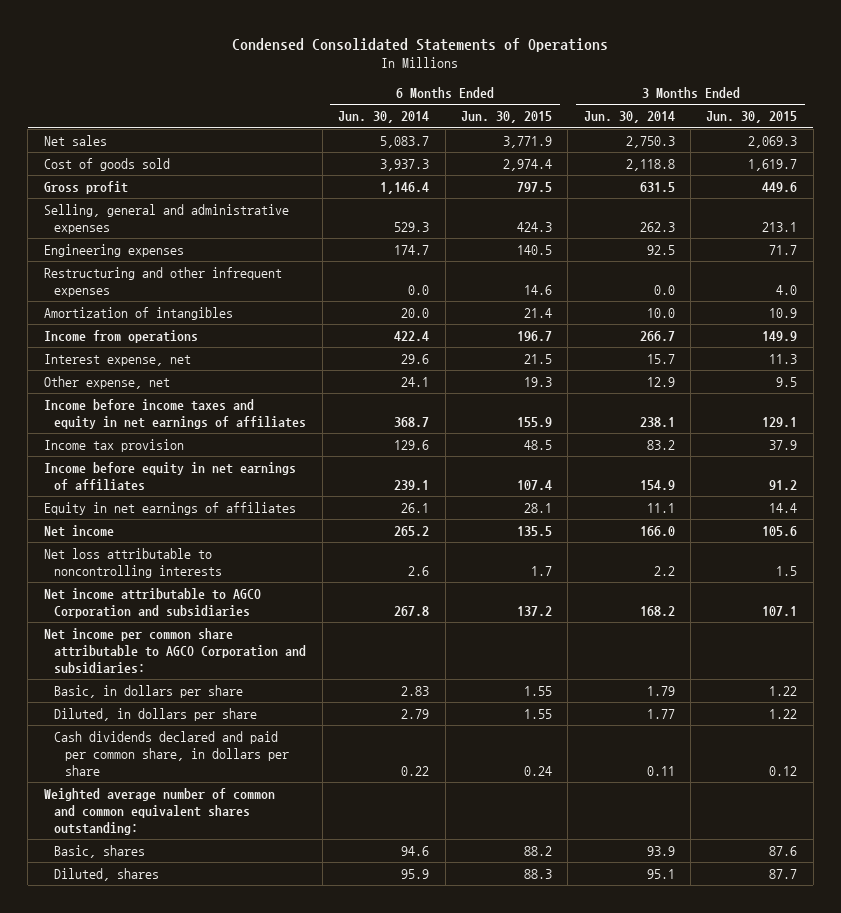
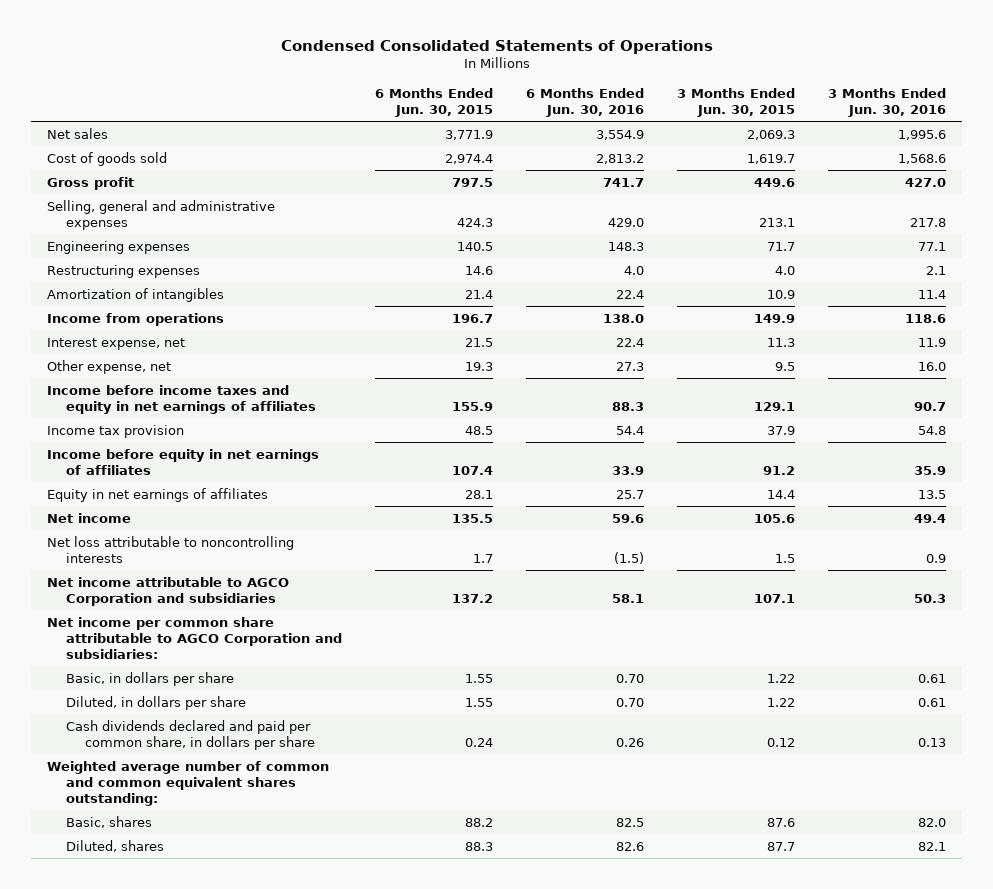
- | 6 Months Ended Jun. 30, 2014 | 6 Months Ended Jun. 30, 2015 | 3 Months Ended Jun. 30, 2014 | 3 Months Ended Jun. 30, 2015
+ | 6 Months Ended Jun. 30, 2015 | 6 Months Ended Jun. 30, 2016 | 3 Months Ended Jun. 30, 2015 | 3 Months Ended Jun. 30, 2016
- Restructuring and other infrequent expenses | 0.0 | 14.6 | 0.0 | 4.0
+ Restructuring expenses | 14.6 | 4.0 | 4.0 | 2.1

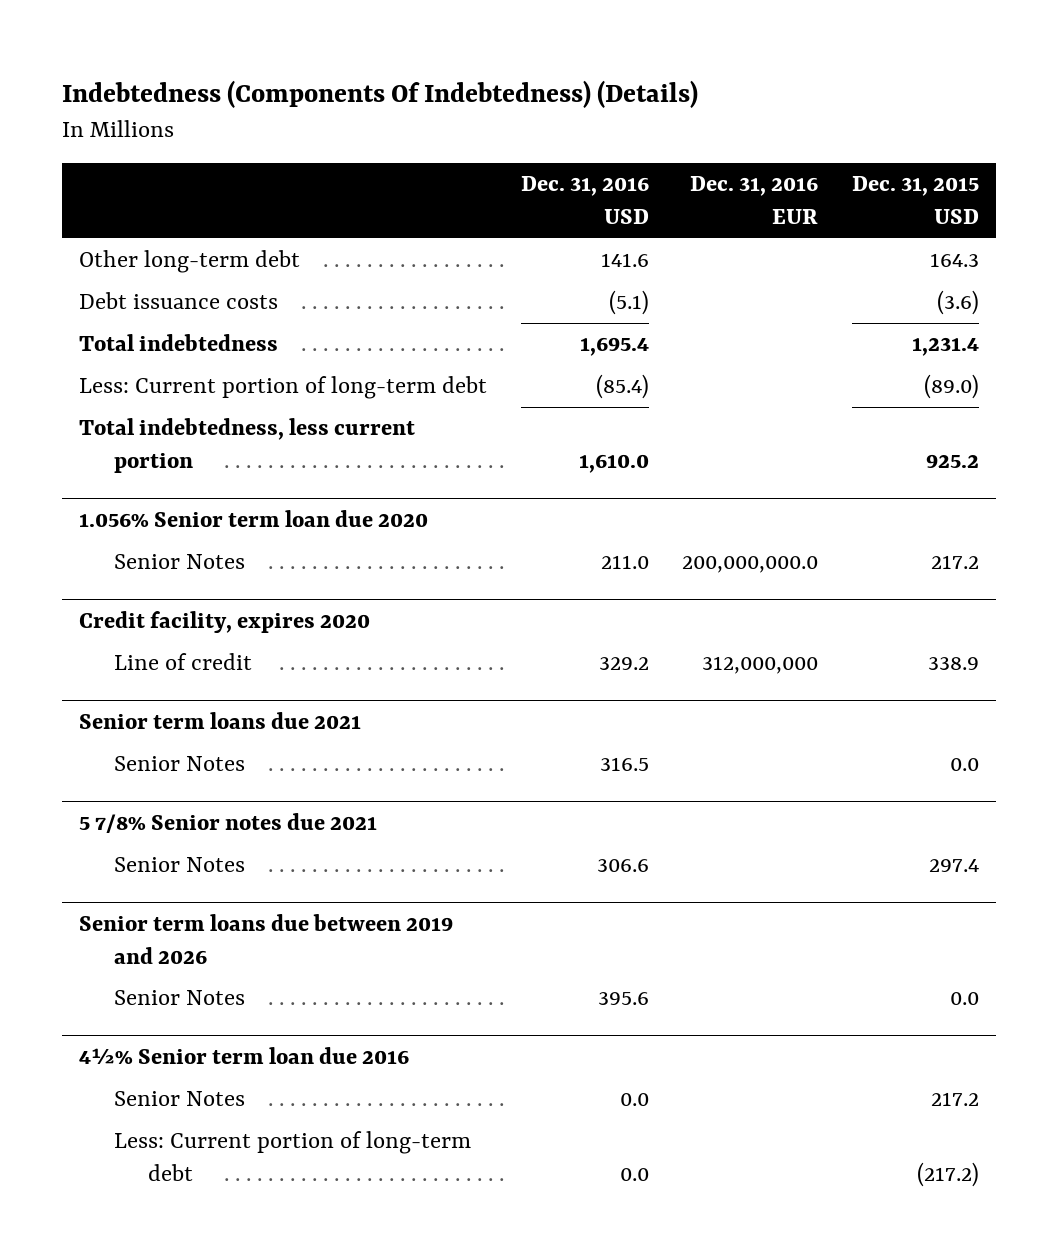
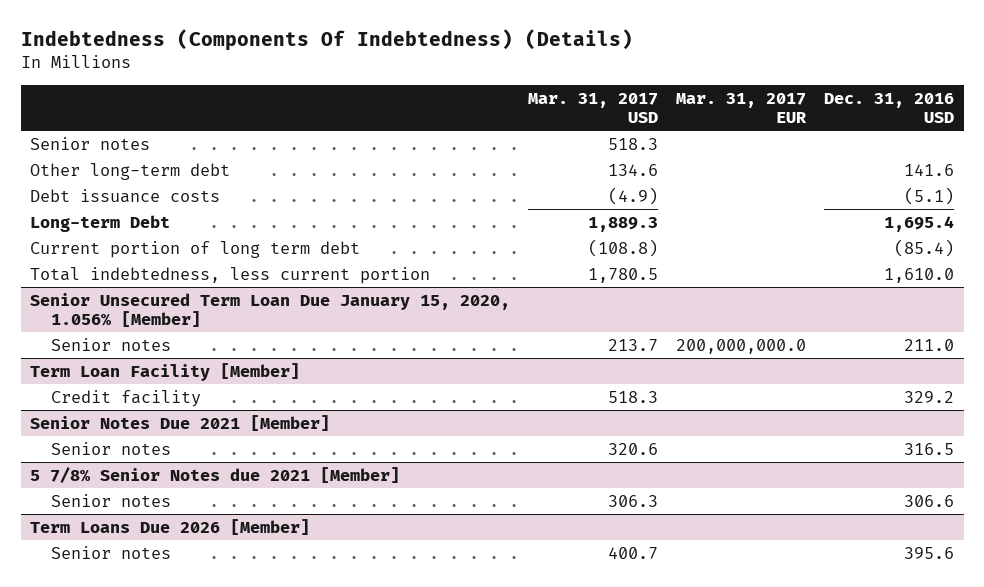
- | Dec. 31, 2016 USD | Dec. 31, 2016 EUR | Dec. 31, 2015 USD
+ | Mar. 31, 2017 USD | Mar. 31, 2017 EUR | Dec. 31, 2016 USD
+ Senior notes | 518.3 | |
- Total indebtedness | 1,695.4 | | 1,231.4
- Less: Current portion of long-term debt | (85.4) | | (89.0)
+ Long-term Debt | 1,889.3 | | 1,695.4
+ Current portion of long term debt | (108.8) | | (85.4)
- 1.056% Senior term loan due 2020
- Senior Notes | 211.0 | 200,000,000.0 | 217.2
- Credit facility, expires 2020
- Line of credit | 329.2 | 312,000,000 | 338.9
- Senior term loans due 2021
- Senior Notes | 316.5 | | 0.0
- 5 7/8% Senior notes due 2021
- Senior Notes | 306.6 | | 297.4
- Senior term loans due between 2019 and 2026
- Senior Notes | 395.6 | | 0.0
- 4½% Senior term loan due 2016
- Senior Notes | 0.0 | | 217.2
- Less: Current portion of long-term debt | 0.0 | | (217.2)
+ Senior Unsecured Term Loan Due January 15, 2020, 1.056% [Member]
+ Senior notes | 213.7 | 200,000,000.0 | 211.0
+ Term Loan Facility [Member]
+ Credit facility | 518.3 | | 329.2
+ Senior Notes Due 2021 [Member]
+ Senior notes | 320.6 | | 316.5
+ 5 7/8% Senior Notes due 2021 [Member]
+ Senior notes | 306.3 | | 306.6
+ Term Loans Due 2026 [Member]
+ Senior notes | 400.7 | | 395.6

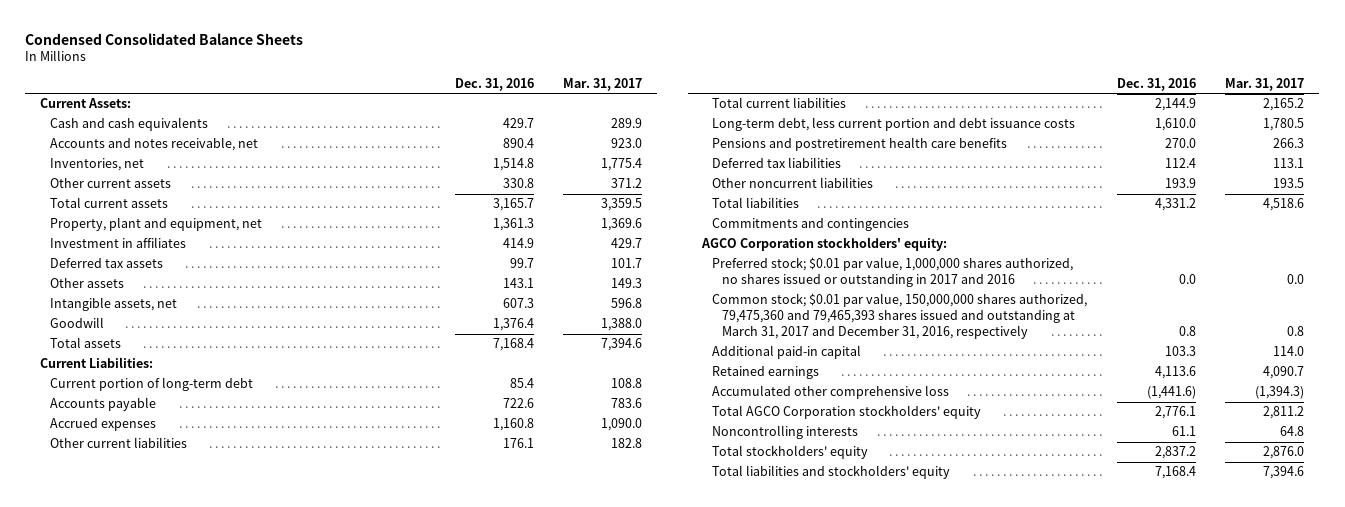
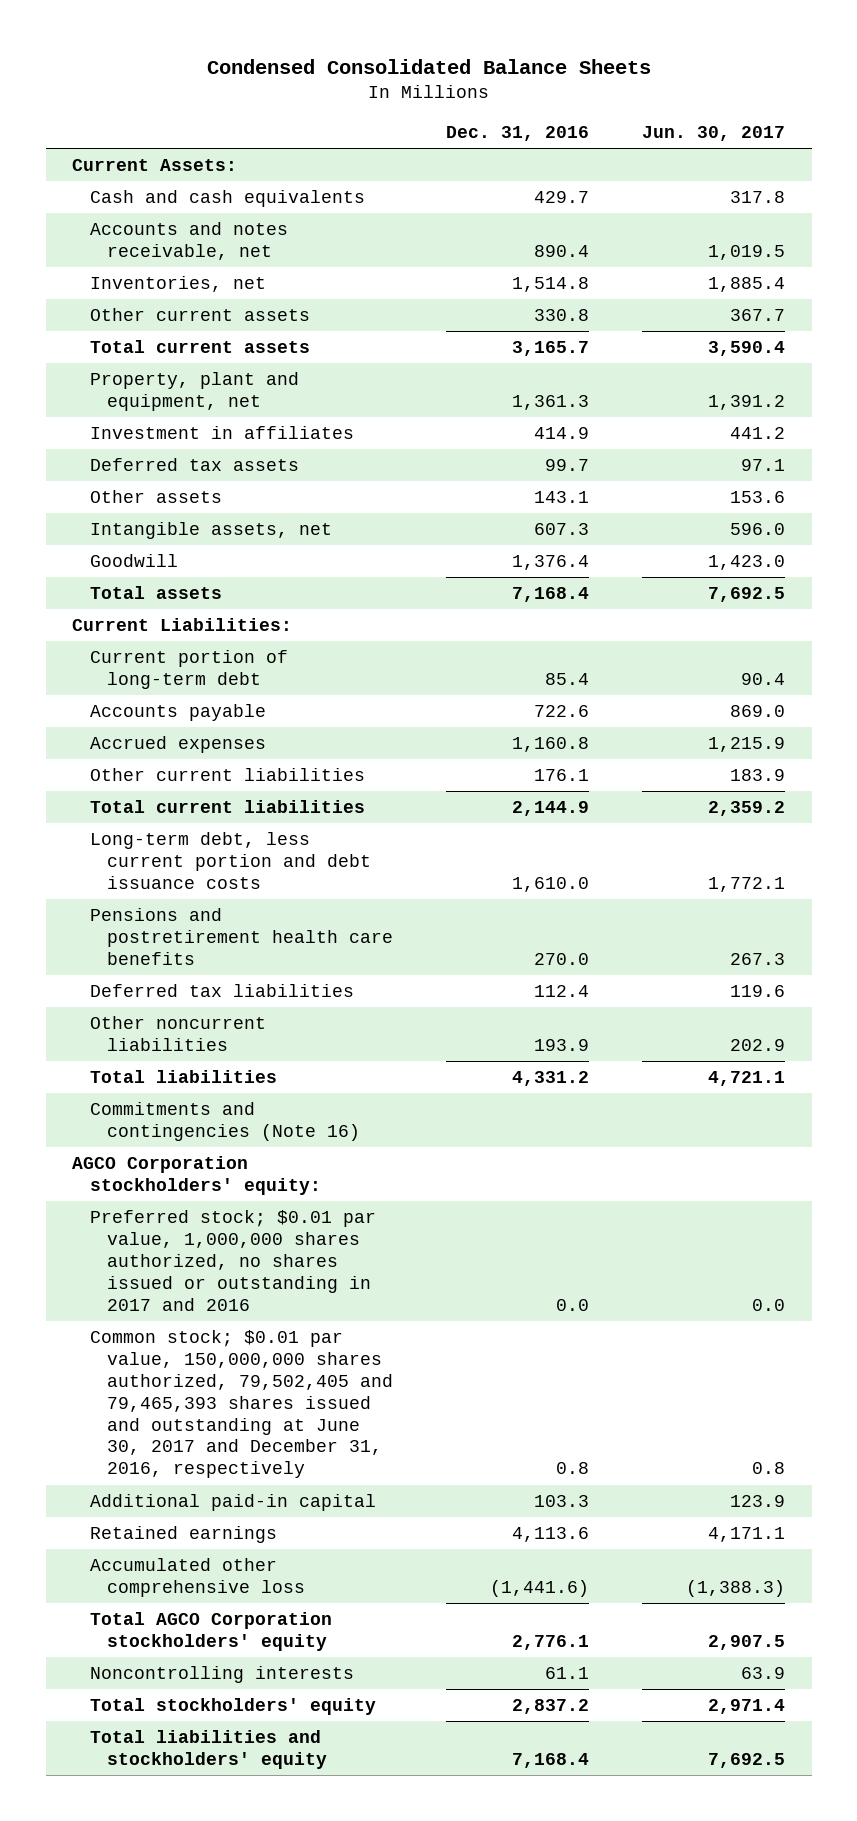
- | Dec. 31, 2016 | Mar. 31, 2017
+ | Dec. 31, 2016 | Jun. 30, 2017
- Commitments and contingencies
+ Commitments and contingencies (Note 16)
- Common stock; $0.01 par value, 150,000,000 shares authorized, 79,475,360 and 79,465,393 shares issued and outstanding at March 31, 2017 and December 31, 2016, respectively | 0.8 | 0.8
+ Common stock; $0.01 par value, 150,000,000 shares authorized, 79,502,405 and 79,465,393 shares issued and outstanding at June 30, 2017 and December 31, 2016, respectively | 0.8 | 0.8

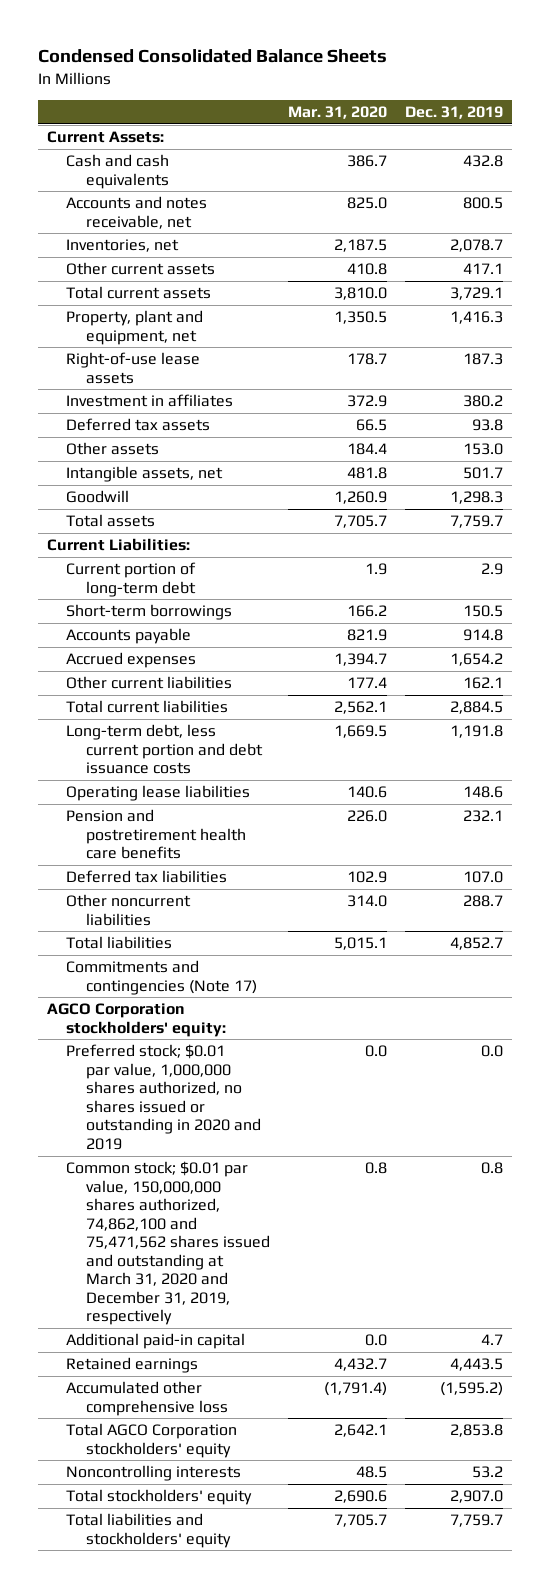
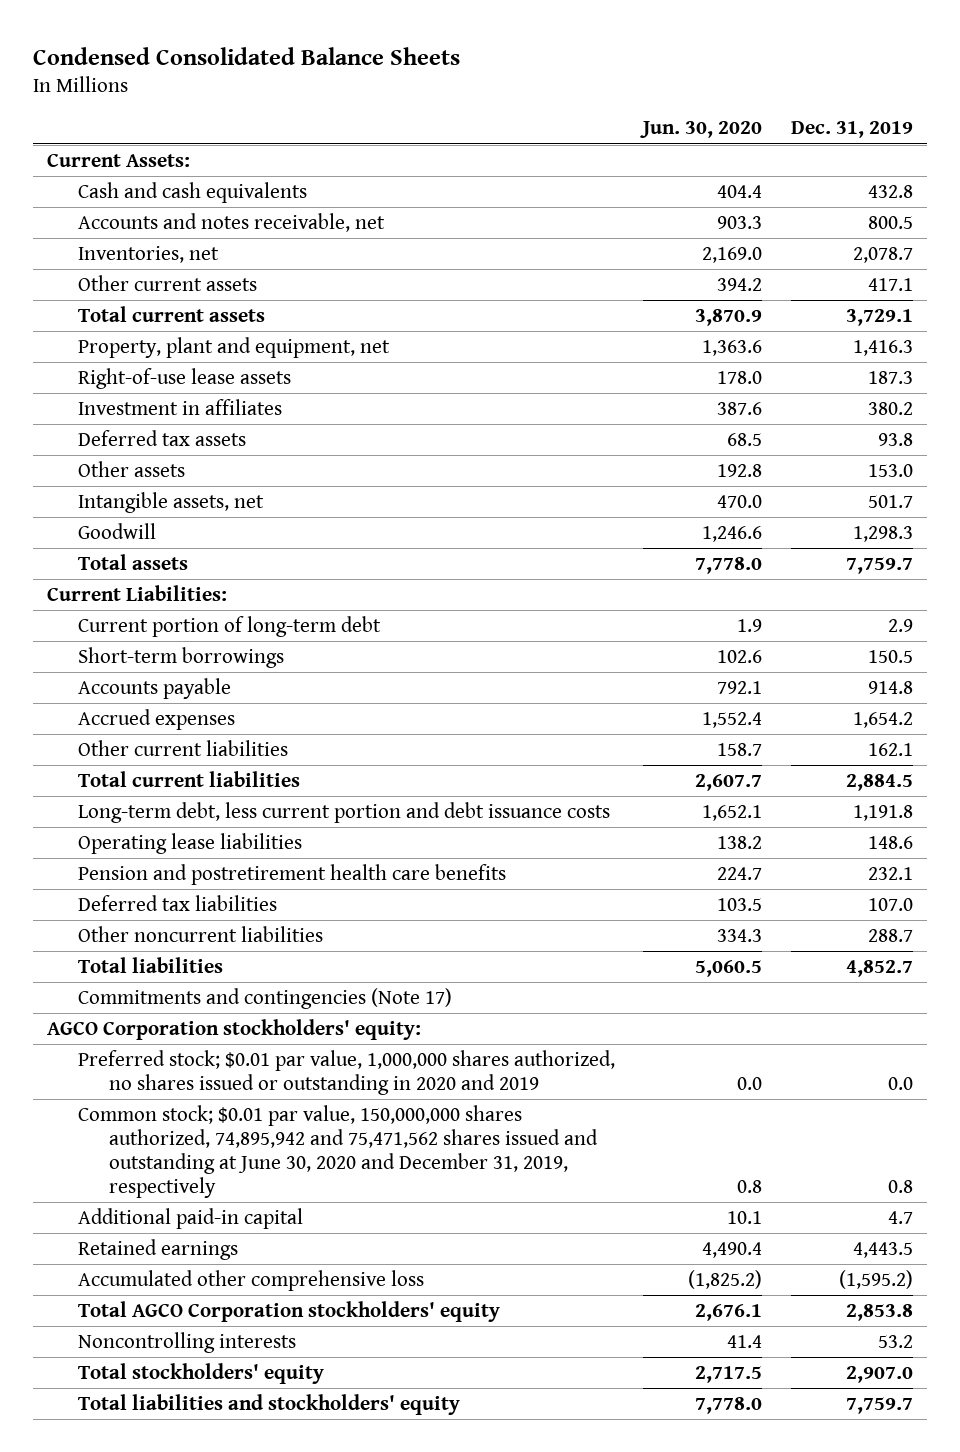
- | Mar. 31, 2020 | Dec. 31, 2019
+ | Jun. 30, 2020 | Dec. 31, 2019
- Common stock; $0.01 par value, 150,000,000 shares authorized, 74,862,100 and 75,471,562 shares issued and outstanding at March 31, 2020 and December 31, 2019, respectively | 0.8 | 0.8
+ Common stock; $0.01 par value, 150,000,000 shares authorized, 74,895,942 and 75,471,562 shares issued and outstanding at June 30, 2020 and December 31, 2019, respectively | 0.8 | 0.8

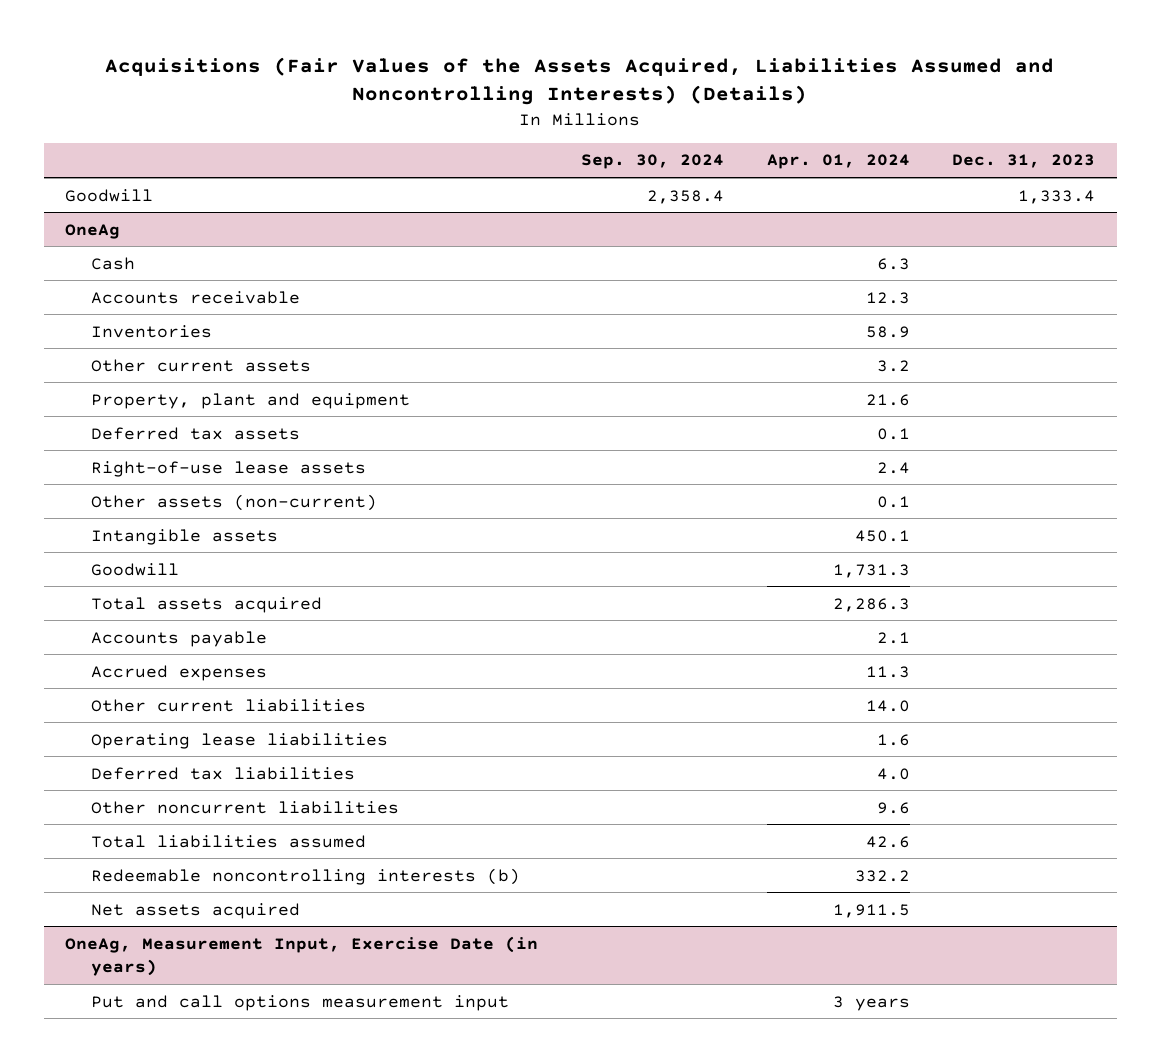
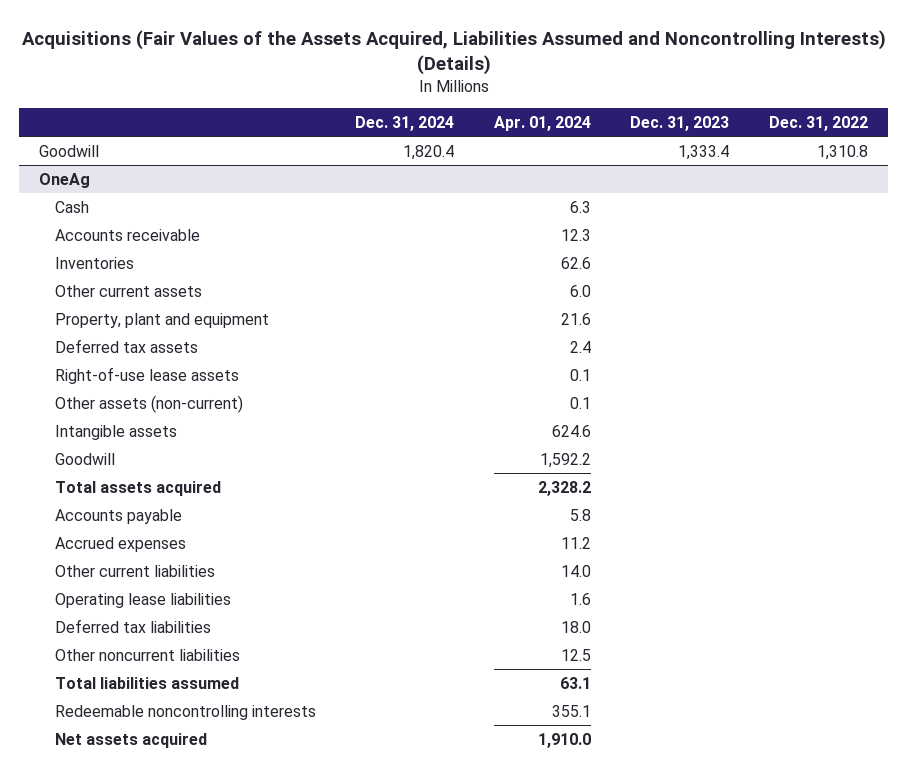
- | Sep. 30, 2024 | Apr. 01, 2024 | Dec. 31, 2023
+ | Dec. 31, 2024 | Apr. 01, 2024 | Dec. 31, 2023 | Dec. 31, 2022
@ OneAg
- Inventories | | 58.9 |
- Other current assets | | 3.2 |
+ Inventories | | 62.6 | |
+ Other current assets | | 6.0 | |
- Deferred tax assets | | 0.1 |
- Right-of-use lease assets | | 2.4 |
+ Deferred tax assets | | 2.4 | |
+ Right-of-use lease assets | | 0.1 | |
- Intangible assets | | 450.1 |
- Goodwill | | 1,731.3 |
- Total assets acquired | | 2,286.3 |
- Accounts payable | | 2.1 |
- Accrued expenses | | 11.3 |
+ Intangible assets | | 624.6 | |
+ Goodwill | | 1,592.2 | |
+ Total assets acquired | | 2,328.2 | |
+ Accounts payable | | 5.8 | |
+ Accrued expenses | | 11.2 | |
- Deferred tax liabilities | | 4.0 |
- Other noncurrent liabilities | | 9.6 |
- Total liabilities assumed | | 42.6 |
- Redeemable noncontrolling interests (b) | | 332.2 |
- Net assets acquired | | 1,911.5 |
- OneAg, Measurement Input, Exercise Date (in years)
- Put and call options measurement input | | 3 years |
@ OneAg
+ Deferred tax liabilities | | 18.0 | |
+ Other noncurrent liabilities | | 12.5 | |
+ Total liabilities assumed | | 63.1 | |
+ Redeemable noncontrolling interests | | 355.1 | |
+ Net assets acquired | | 1,910.0 | |

